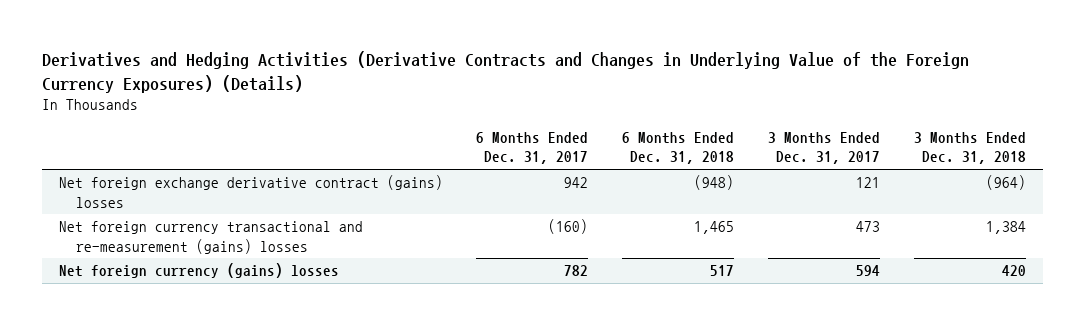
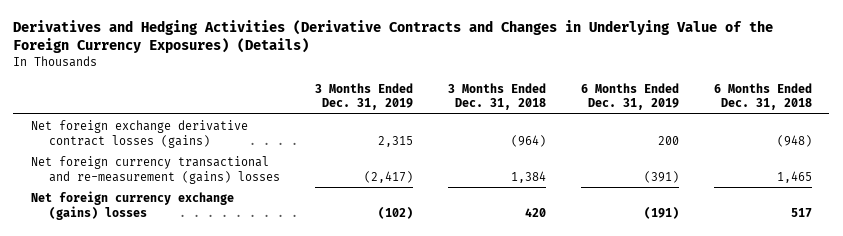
- | 6 Months Ended Dec. 31, 2017 | 6 Months Ended Dec. 31, 2018 | 3 Months Ended Dec. 31, 2017 | 3 Months Ended Dec. 31, 2018
+ | 3 Months Ended Dec. 31, 2019 | 3 Months Ended Dec. 31, 2018 | 6 Months Ended Dec. 31, 2019 | 6 Months Ended Dec. 31, 2018
- Net foreign exchange derivative contract (gains) losses | 942 | (948) | 121 | (964)
+ Net foreign exchange derivative contract losses (gains) | 2,315 | (964) | 200 | (948)
- Net foreign currency (gains) losses | 782 | 517 | 594 | 420
+ Net foreign currency exchange (gains) losses | (102) | 420 | (191) | 517

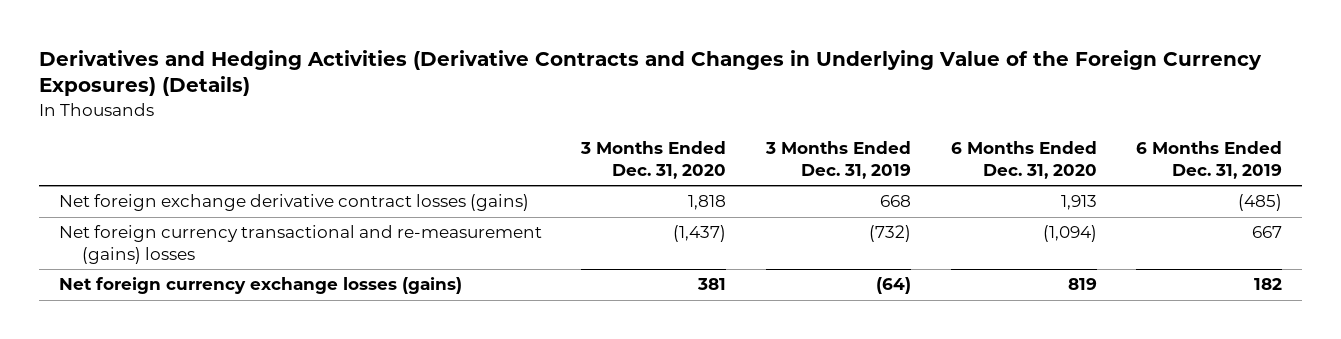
- | 3 Months Ended Dec. 31, 2019 | 3 Months Ended Dec. 31, 2018 | 6 Months Ended Dec. 31, 2019 | 6 Months Ended Dec. 31, 2018
+ | 3 Months Ended Dec. 31, 2020 | 3 Months Ended Dec. 31, 2019 | 6 Months Ended Dec. 31, 2020 | 6 Months Ended Dec. 31, 2019
- Net foreign exchange derivative contract losses (gains) | 2,315 | (964) | 200 | (948)
- Net foreign currency transactional and re-measurement (gains) losses | (2,417) | 1,384 | (391) | 1,465
- Net foreign currency exchange (gains) losses | (102) | 420 | (191) | 517
+ Net foreign exchange derivative contract losses (gains) | 1,818 | 668 | 1,913 | (485)
+ Net foreign currency transactional and re-measurement (gains) losses | (1,437) | (732) | (1,094) | 667
+ Net foreign currency exchange losses (gains) | 381 | (64) | 819 | 182

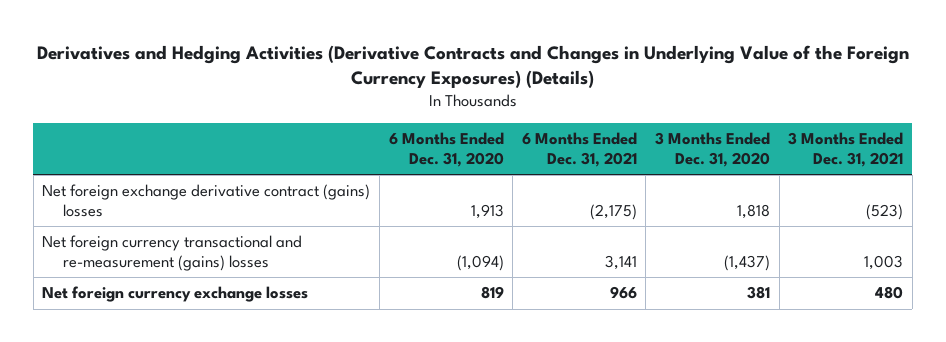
- | 3 Months Ended Dec. 31, 2020 | 3 Months Ended Dec. 31, 2019 | 6 Months Ended Dec. 31, 2020 | 6 Months Ended Dec. 31, 2019
+ | 6 Months Ended Dec. 31, 2020 | 6 Months Ended Dec. 31, 2021 | 3 Months Ended Dec. 31, 2020 | 3 Months Ended Dec. 31, 2021
- Net foreign exchange derivative contract losses (gains) | 1,818 | 668 | 1,913 | (485)
+ Net foreign exchange derivative contract (gains) losses | 1,913 | (2,175) | 1,818 | (523)
- Net foreign currency exchange losses (gains) | 381 | (64) | 819 | 182
+ Net foreign currency exchange losses | 819 | 966 | 381 | 480

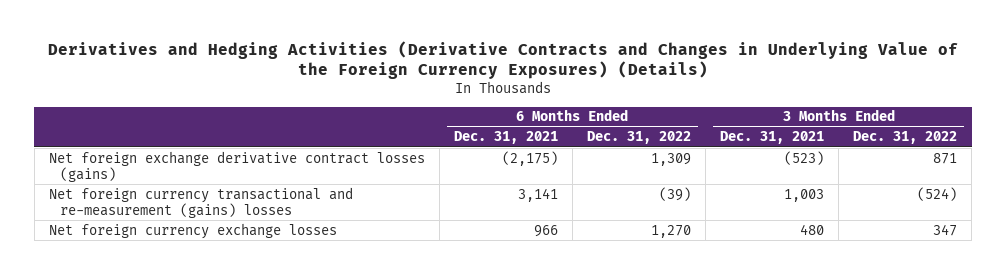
- | 6 Months Ended Dec. 31, 2020 | 6 Months Ended Dec. 31, 2021 | 3 Months Ended Dec. 31, 2020 | 3 Months Ended Dec. 31, 2021
+ | 6 Months Ended Dec. 31, 2021 | 6 Months Ended Dec. 31, 2022 | 3 Months Ended Dec. 31, 2021 | 3 Months Ended Dec. 31, 2022
- Net foreign exchange derivative contract (gains) losses | 1,913 | (2,175) | 1,818 | (523)
+ Net foreign exchange derivative contract losses (gains) | (2,175) | 1,309 | (523) | 871

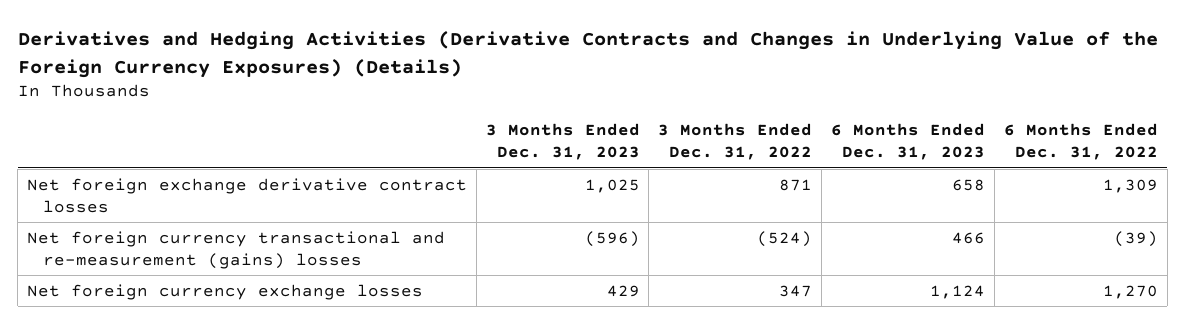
- | 6 Months Ended Dec. 31, 2021 | 6 Months Ended Dec. 31, 2022 | 3 Months Ended Dec. 31, 2021 | 3 Months Ended Dec. 31, 2022
+ | 3 Months Ended Dec. 31, 2023 | 3 Months Ended Dec. 31, 2022 | 6 Months Ended Dec. 31, 2023 | 6 Months Ended Dec. 31, 2022
- Net foreign exchange derivative contract losses (gains) | (2,175) | 1,309 | (523) | 871
+ Net foreign exchange derivative contract losses | 1,025 | 871 | 658 | 1,309

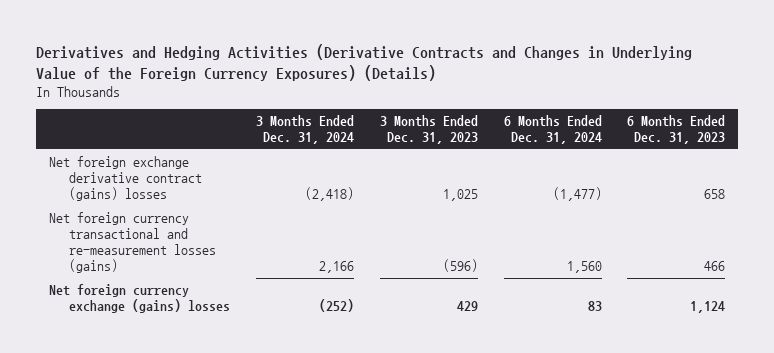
- | 3 Months Ended Dec. 31, 2023 | 3 Months Ended Dec. 31, 2022 | 6 Months Ended Dec. 31, 2023 | 6 Months Ended Dec. 31, 2022
+ | 3 Months Ended Dec. 31, 2024 | 3 Months Ended Dec. 31, 2023 | 6 Months Ended Dec. 31, 2024 | 6 Months Ended Dec. 31, 2023
- Net foreign exchange derivative contract losses | 1,025 | 871 | 658 | 1,309
- Net foreign currency transactional and re-measurement (gains) losses | (596) | (524) | 466 | (39)
- Net foreign currency exchange losses | 429 | 347 | 1,124 | 1,270
+ Net foreign exchange derivative contract (gains) losses | (2,418) | 1,025 | (1,477) | 658
+ Net foreign currency transactional and re-measurement losses (gains) | 2,166 | (596) | 1,560 | 466
+ Net foreign currency exchange (gains) losses | (252) | 429 | 83 | 1,124

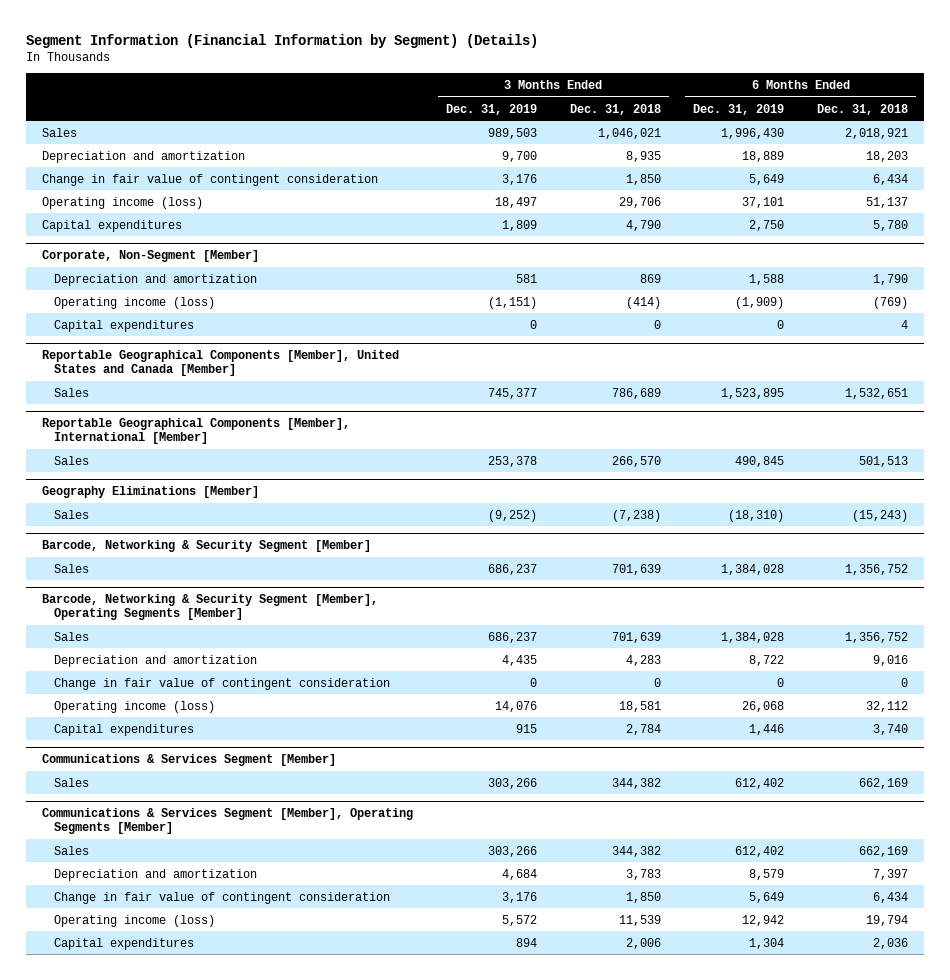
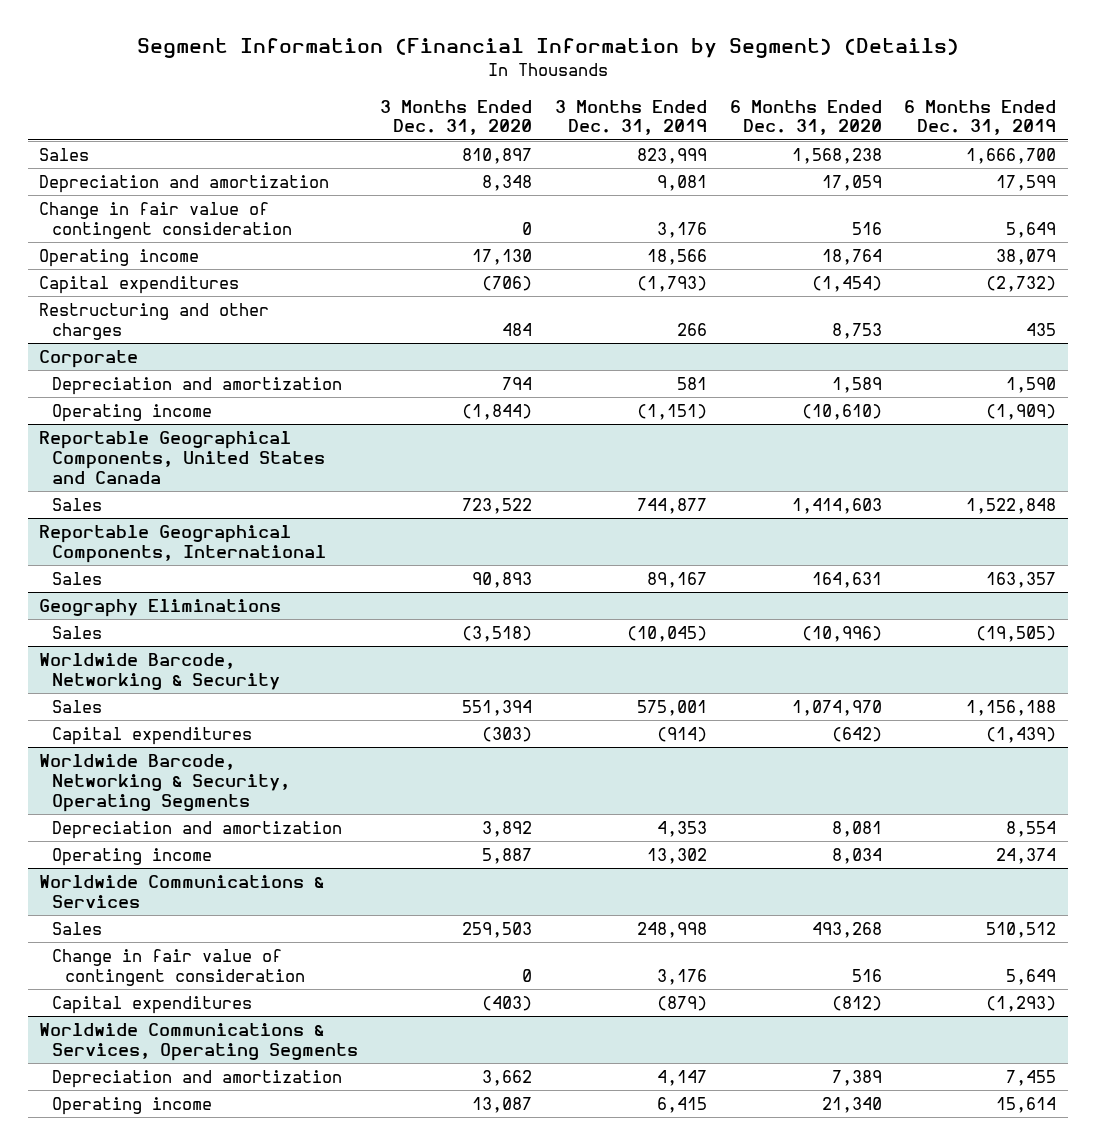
- | 3 Months Ended Dec. 31, 2019 | 3 Months Ended Dec. 31, 2018 | 6 Months Ended Dec. 31, 2019 | 6 Months Ended Dec. 31, 2018
+ | 3 Months Ended Dec. 31, 2020 | 3 Months Ended Dec. 31, 2019 | 6 Months Ended Dec. 31, 2020 | 6 Months Ended Dec. 31, 2019
- Sales | 989,503 | 1,046,021 | 1,996,430 | 2,018,921
- Depreciation and amortization | 9,700 | 8,935 | 18,889 | 18,203
+ Sales | 810,897 | 823,999 | 1,568,238 | 1,666,700
+ Depreciation and amortization | 8,348 | 9,081 | 17,059 | 17,599
- Operating income (loss) | 18,497 | 29,706 | 37,101 | 51,137
- Capital expenditures | 1,809 | 4,790 | 2,750 | 5,780
- Corporate, Non-Segment [Member]
- Depreciation and amortization | 581 | 869 | 1,588 | 1,790
- Operating income (loss) | (1,151) | (414) | (1,909) | (769)
- Capital expenditures | 0 | 0 | 0 | 4
- Reportable Geographical Components [Member], United States and Canada [Member]
- Sales | 745,377 | 786,689 | 1,523,895 | 1,532,651
- Reportable Geographical Components [Member], International [Member]
- Sales | 253,378 | 266,570 | 490,845 | 501,513
- Geography Eliminations [Member]
- Sales | (9,252) | (7,238) | (18,310) | (15,243)
- Barcode, Networking & Security Segment [Member]
- Sales | 686,237 | 701,639 | 1,384,028 | 1,356,752
- Barcode, Networking & Security Segment [Member], Operating Segments [Member]
- Sales | 686,237 | 701,639 | 1,384,028 | 1,356,752
- Depreciation and amortization | 4,435 | 4,283 | 8,722 | 9,016
- Change in fair value of contingent consideration | 0 | 0 | 0 | 0
- Operating income (loss) | 14,076 | 18,581 | 26,068 | 32,112
- Capital expenditures | 915 | 2,784 | 1,446 | 3,740
- Communications & Services Segment [Member]
- Sales | 303,266 | 344,382 | 612,402 | 662,169
- Communications & Services Segment [Member], Operating Segments [Member]
- Sales | 303,266 | 344,382 | 612,402 | 662,169
- Depreciation and amortization | 4,684 | 3,783 | 8,579 | 7,397
+ Operating income | 17,130 | 18,566 | 18,764 | 38,079
+ Capital expenditures | (706) | (1,793) | (1,454) | (2,732)
+ Restructuring and other charges | 484 | 266 | 8,753 | 435
+ Corporate
+ Depreciation and amortization | 794 | 581 | 1,589 | 1,590
+ Operating income | (1,844) | (1,151) | (10,610) | (1,909)
+ Reportable Geographical Components, United States and Canada
+ Sales | 723,522 | 744,877 | 1,414,603 | 1,522,848
+ Reportable Geographical Components, International
+ Sales | 90,893 | 89,167 | 164,631 | 163,357
+ Geography Eliminations
+ Sales | (3,518) | (10,045) | (10,996) | (19,505)
+ Worldwide Barcode, Networking & Security
+ Sales | 551,394 | 575,001 | 1,074,970 | 1,156,188
+ Capital expenditures | (303) | (914) | (642) | (1,439)
+ Worldwide Barcode, Networking & Security, Operating Segments
+ Depreciation and amortization | 3,892 | 4,353 | 8,081 | 8,554
+ Operating income | 5,887 | 13,302 | 8,034 | 24,374
+ Worldwide Communications & Services
+ Sales | 259,503 | 248,998 | 493,268 | 510,512
- Operating income (loss) | 5,572 | 11,539 | 12,942 | 19,794
- Capital expenditures | 894 | 2,006 | 1,304 | 2,036
+ Capital expenditures | (403) | (879) | (812) | (1,293)
+ Worldwide Communications & Services, Operating Segments
+ Depreciation and amortization | 3,662 | 4,147 | 7,389 | 7,455
+ Operating income | 13,087 | 6,415 | 21,340 | 15,614

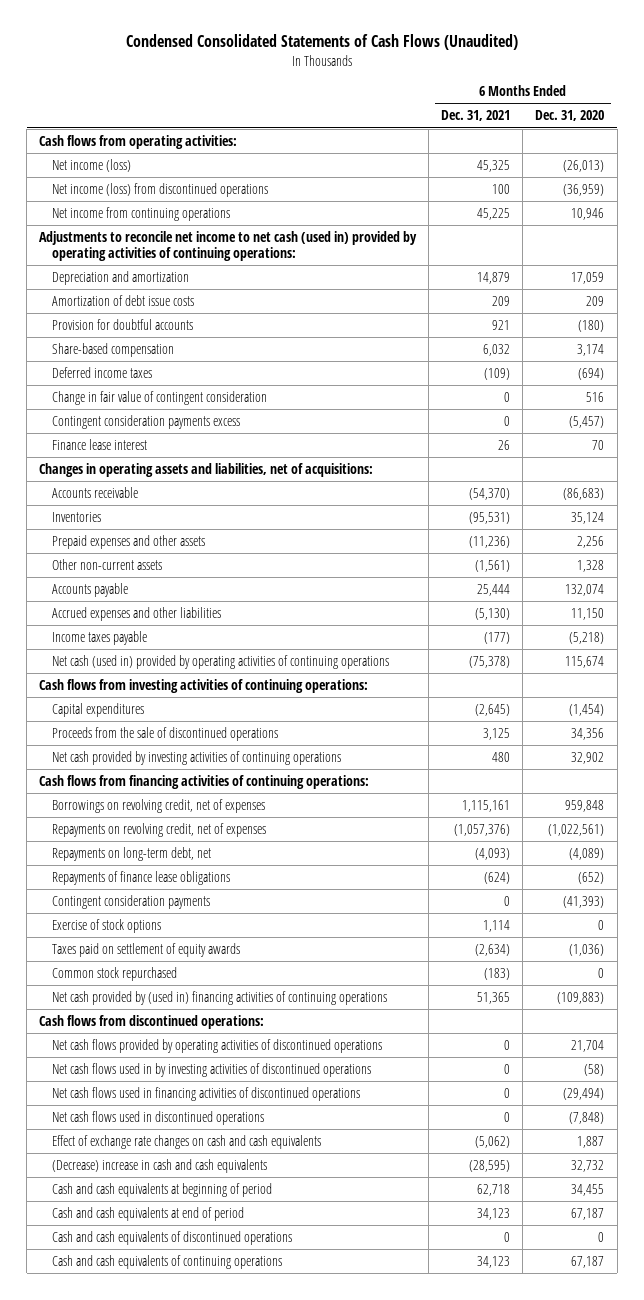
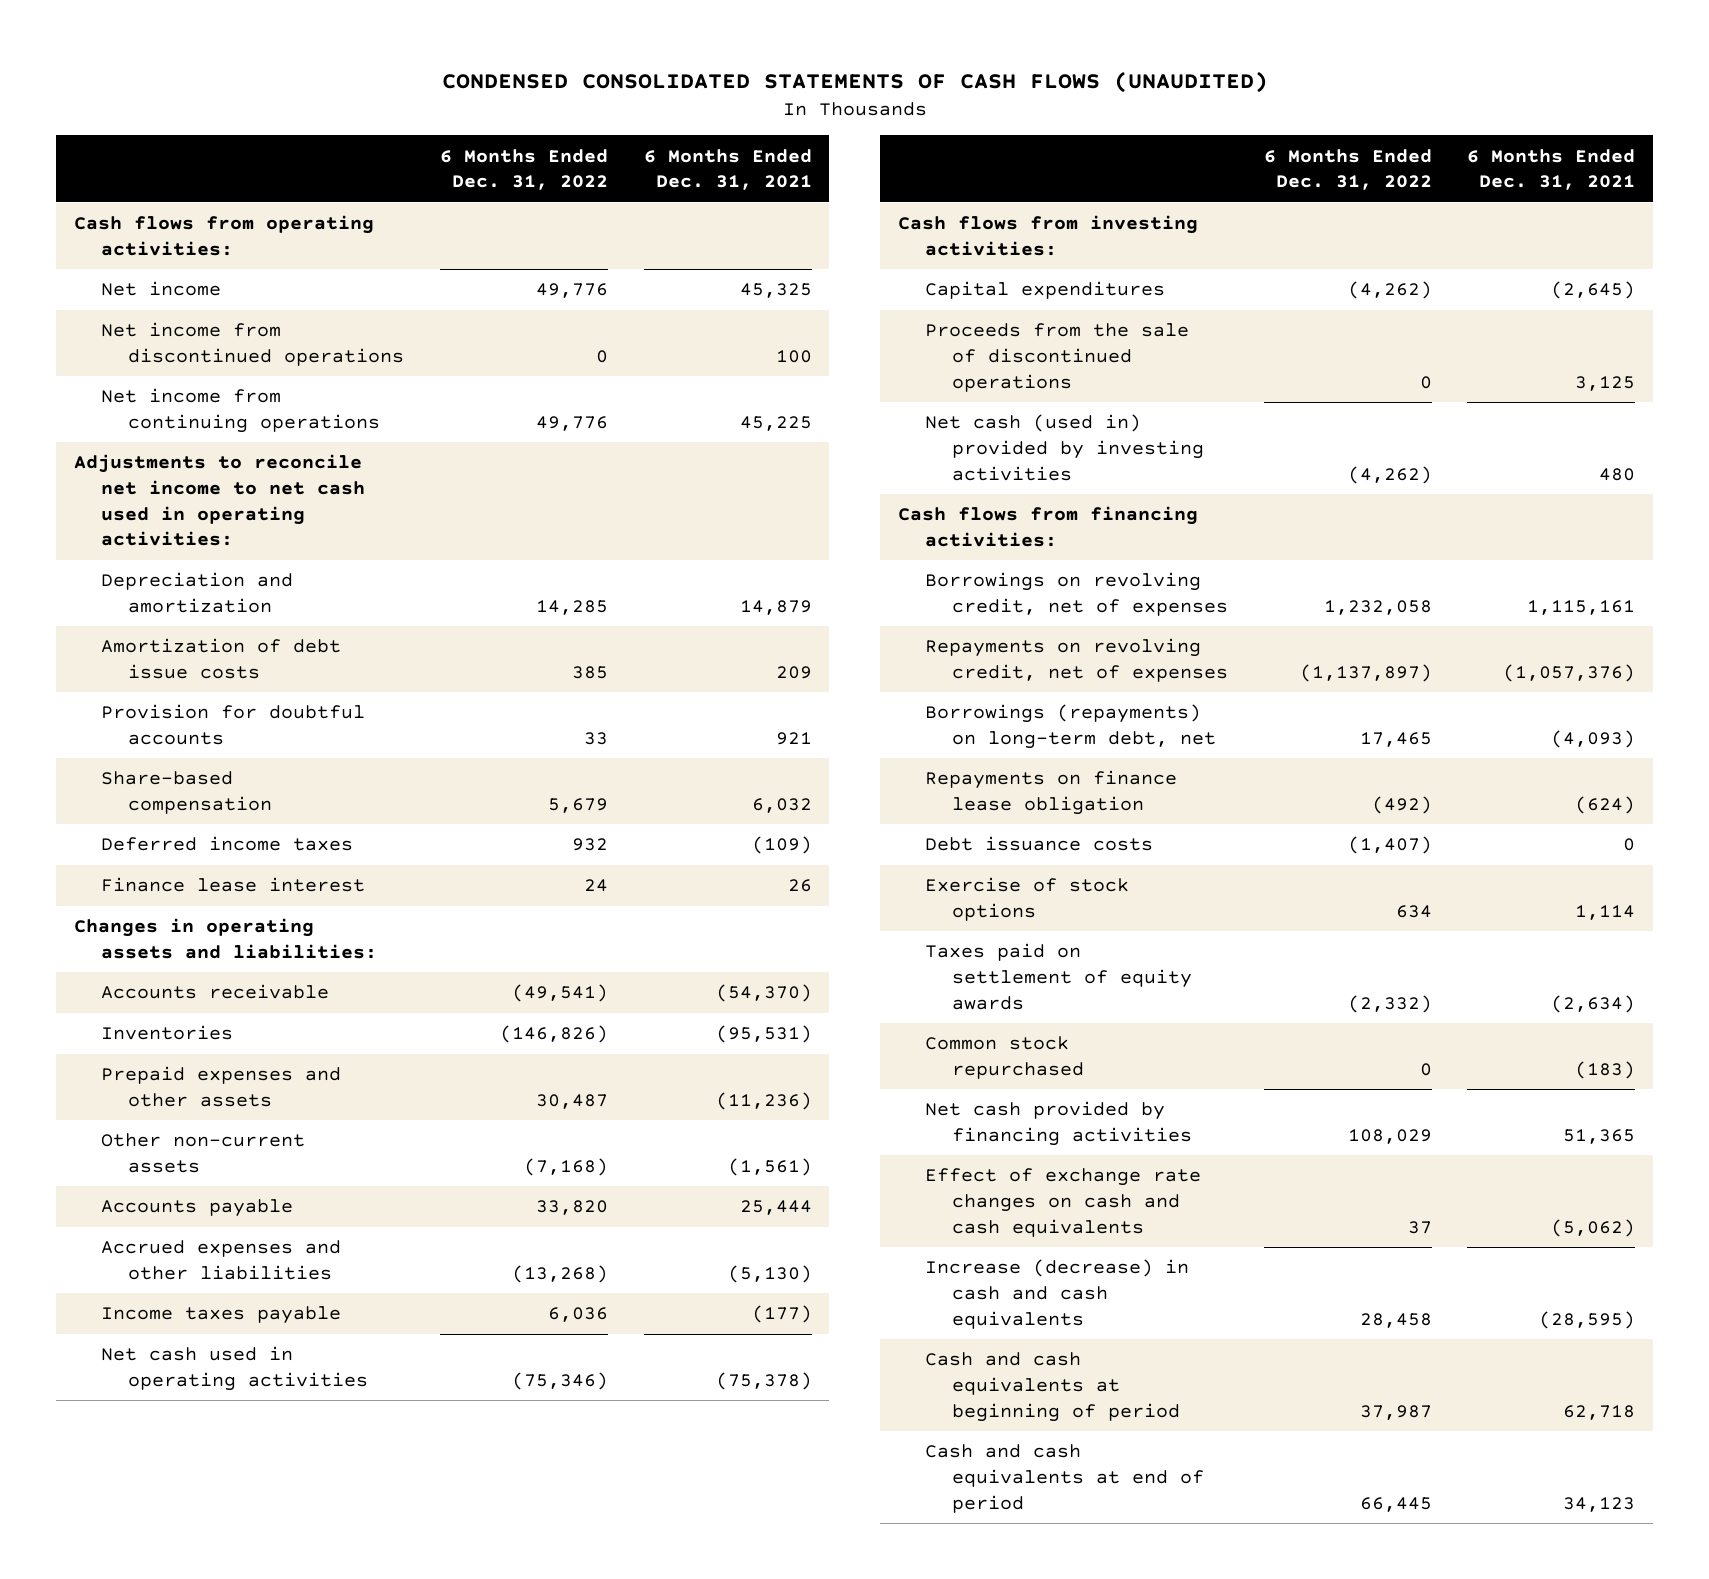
- Condensed Consolidated Statements of Cash Flows (Unaudited)
+ CONDENSED CONSOLIDATED STATEMENTS OF CASH FLOWS (UNAUDITED)
- | 6 Months Ended Dec. 31, 2021 | 6 Months Ended Dec. 31, 2020
+ | 6 Months Ended Dec. 31, 2022 | 6 Months Ended Dec. 31, 2021
- Net income (loss) | 45,325 | (26,013)
- Net income (loss) from discontinued operations | 100 | (36,959)
+ Net income | 49,776 | 45,325
+ Net income from discontinued operations | 0 | 100
- Adjustments to reconcile net income to net cash (used in) provided by operating activities of continuing operations:
+ Adjustments to reconcile net income to net cash used in operating activities:
- Change in fair value of contingent consideration | 0 | 516
- Contingent consideration payments excess | 0 | (5,457)
- Changes in operating assets and liabilities, net of acquisitions:
+ Changes in operating assets and liabilities:
- Net cash (used in) provided by operating activities of continuing operations | (75,378) | 115,674
- Cash flows from investing activities of continuing operations:
+ Net cash used in operating activities | (75,346) | (75,378)
+ Cash flows from investing activities:
- Net cash provided by investing activities of continuing operations | 480 | 32,902
- Cash flows from financing activities of continuing operations:
+ Net cash (used in) provided by investing activities | (4,262) | 480
+ Cash flows from financing activities:
- Repayments on long-term debt, net | (4,093) | (4,089)
- Repayments of finance lease obligations | (624) | (652)
- Contingent consideration payments | 0 | (41,393)
+ Borrowings (repayments) on long-term debt, net | 17,465 | (4,093)
+ Repayments on finance lease obligation | (492) | (624)
+ Debt issuance costs | (1,407) | 0
- Net cash provided by (used in) financing activities of continuing operations | 51,365 | (109,883)
- Cash flows from discontinued operations:
- Net cash flows provided by operating activities of discontinued operations | 0 | 21,704
- Net cash flows used in by investing activities of discontinued operations | 0 | (58)
- Net cash flows used in financing activities of discontinued operations | 0 | (29,494)
- Net cash flows used in discontinued operations | 0 | (7,848)
+ Net cash provided by financing activities | 108,029 | 51,365
- (Decrease) increase in cash and cash equivalents | (28,595) | 32,732
+ Increase (decrease) in cash and cash equivalents | 28,458 | (28,595)
- Cash and cash equivalents of discontinued operations | 0 | 0
- Cash and cash equivalents of continuing operations | 34,123 | 67,187

